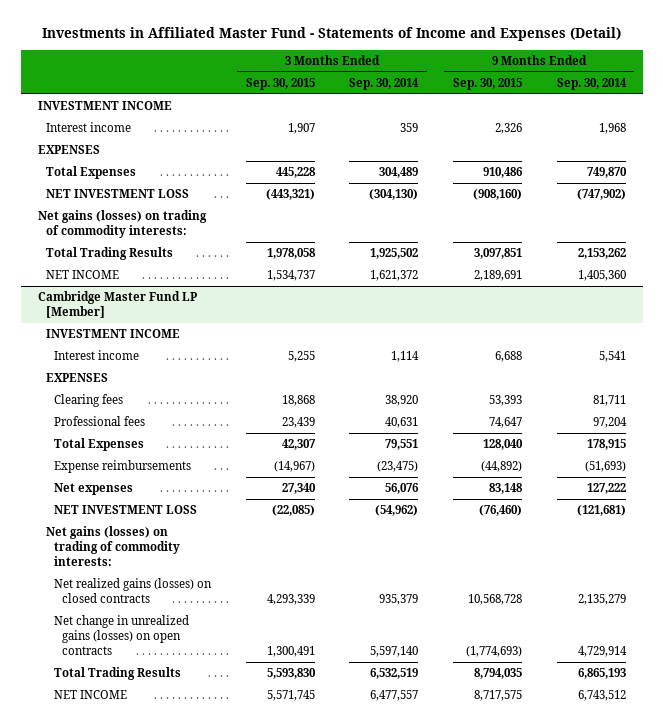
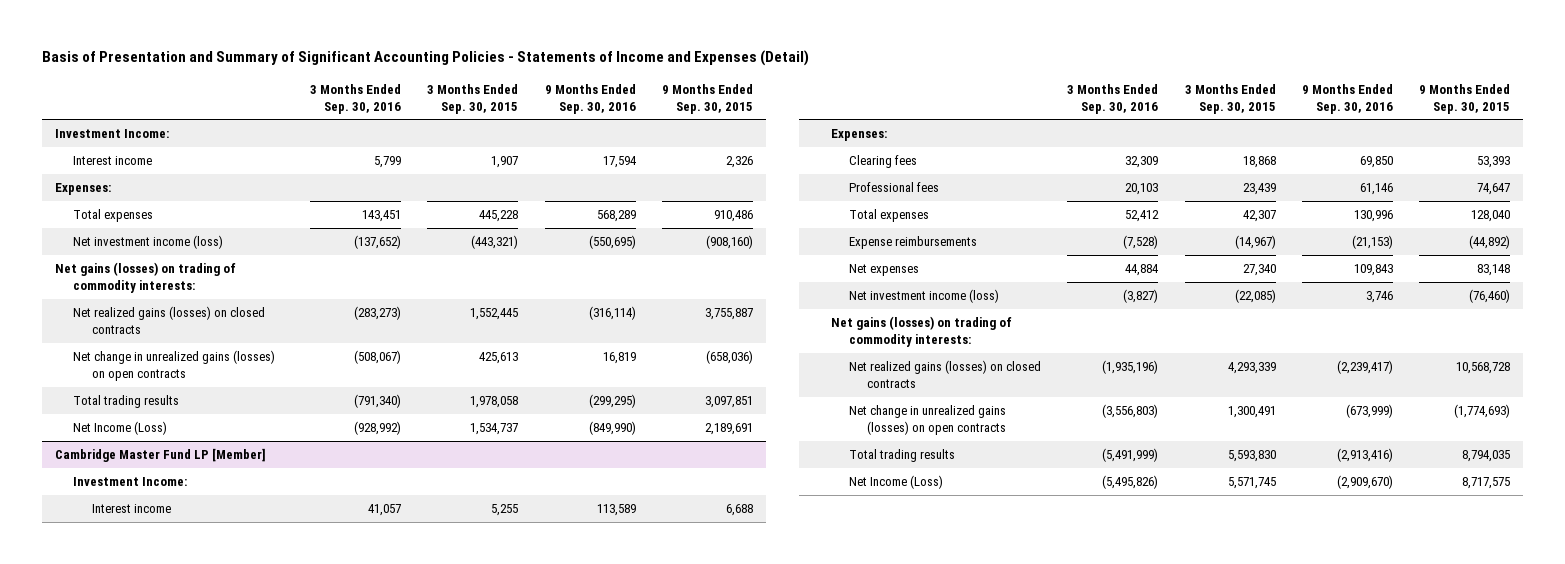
- Investments in Affiliated Master Fund - Statements of Income and Expenses (Detail)
+ Basis of Presentation and Summary of Significant Accounting Policies - Statements of Income and Expenses (Detail)
- | 3 Months Ended Sep. 30, 2015 | 3 Months Ended Sep. 30, 2014 | 9 Months Ended Sep. 30, 2015 | 9 Months Ended Sep. 30, 2014
+ | 3 Months Ended Sep. 30, 2016 | 3 Months Ended Sep. 30, 2015 | 9 Months Ended Sep. 30, 2016 | 9 Months Ended Sep. 30, 2015
- INVESTMENT INCOME
+ Investment Income:
- EXPENSES
- Total Expenses | 445,228 | 304,489 | 910,486 | 749,870
- NET INVESTMENT LOSS | (443,321) | (304,130) | (908,160) | (747,902)
+ Expenses:
+ Total expenses | 143,451 | 445,228 | 568,289 | 910,486
+ Net investment income (loss) | (137,652) | (443,321) | (550,695) | (908,160)
- Total Trading Results | 1,978,058 | 1,925,502 | 3,097,851 | 2,153,262
- NET INCOME | 1,534,737 | 1,621,372 | 2,189,691 | 1,405,360
+ Net realized gains (losses) on closed contracts | (283,273) | 1,552,445 | (316,114) | 3,755,887
+ Net change in unrealized gains (losses) on open contracts | (508,067) | 425,613 | 16,819 | (658,036)
+ Total trading results | (791,340) | 1,978,058 | (299,295) | 3,097,851
+ Net Income (Loss) | (928,992) | 1,534,737 | (849,990) | 2,189,691
@ Cambridge Master Fund LP [Member]
- INVESTMENT INCOME
+ Investment Income:
- EXPENSES
+ Expenses:
- Total Expenses | 42,307 | 79,551 | 128,040 | 178,915
+ Total expenses | 52,412 | 42,307 | 130,996 | 128,040
- NET INVESTMENT LOSS | (22,085) | (54,962) | (76,460) | (121,681)
+ Net investment income (loss) | (3,827) | (22,085) | 3,746 | (76,460)
- Total Trading Results | 5,593,830 | 6,532,519 | 8,794,035 | 6,865,193
- NET INCOME | 5,571,745 | 6,477,557 | 8,717,575 | 6,743,512
+ Total trading results | (5,491,999) | 5,593,830 | (2,913,416) | 8,794,035
+ Net Income (Loss) | (5,495,826) | 5,571,745 | (2,909,670) | 8,717,575

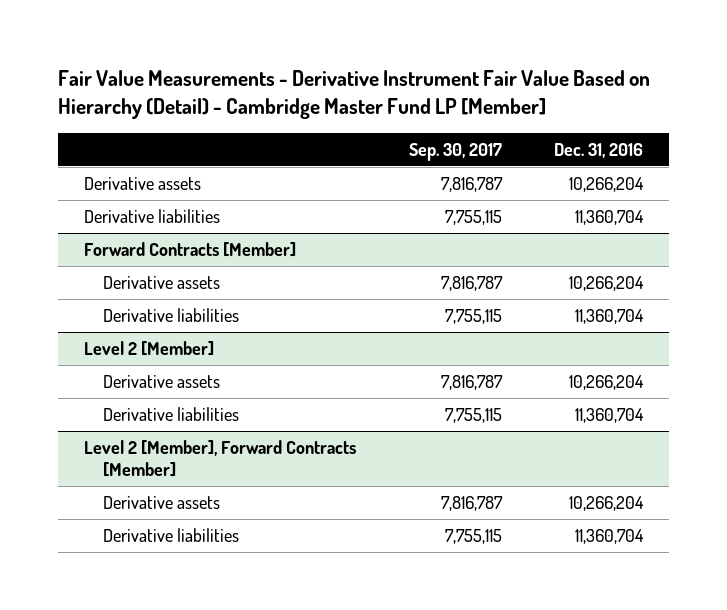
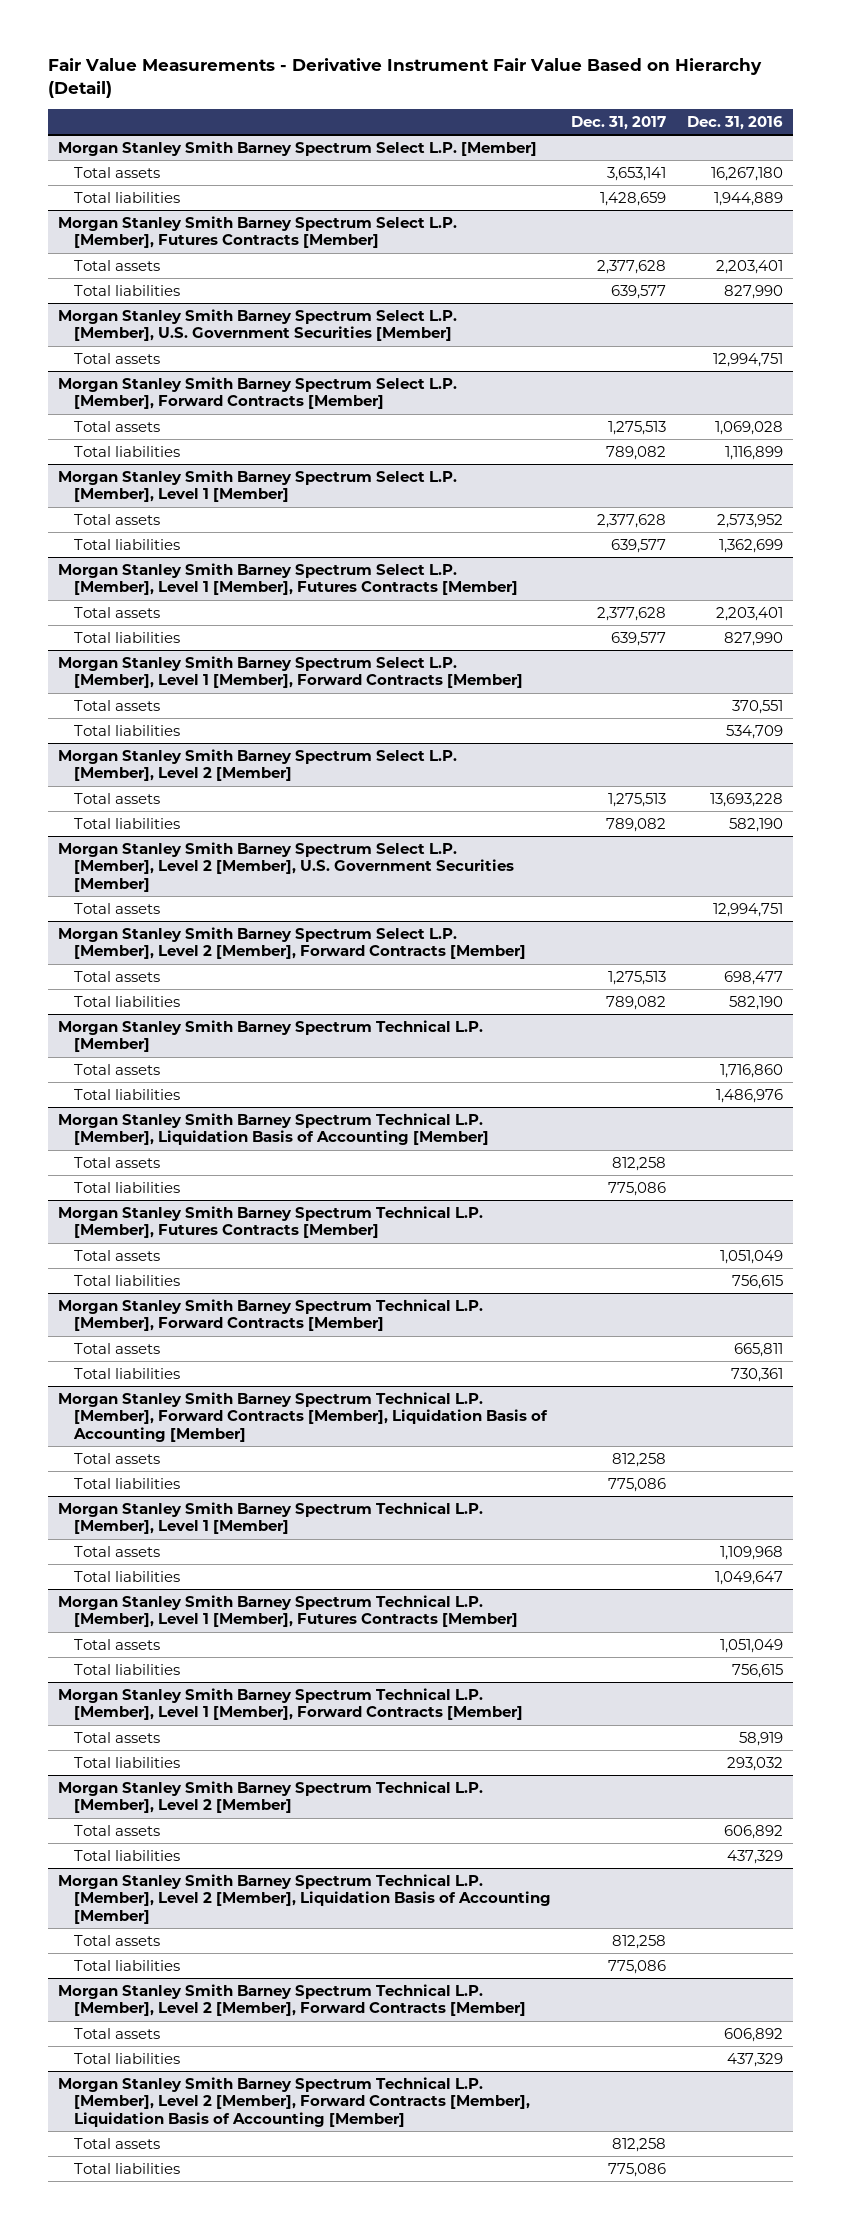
- Fair Value Measurements - Derivative Instrument Fair Value Based on Hierarchy (Detail) - Cambridge Master Fund LP [Member]
+ Fair Value Measurements - Derivative Instrument Fair Value Based on Hierarchy (Detail)
- | Sep. 30, 2017 | Dec. 31, 2016
+ | Dec. 31, 2017 | Dec. 31, 2016
- Derivative assets | 7,816,787 | 10,266,204
- Derivative liabilities | 7,755,115 | 11,360,704
- Forward Contracts [Member]
- Derivative assets | 7,816,787 | 10,266,204
- Derivative liabilities | 7,755,115 | 11,360,704
- Level 2 [Member]
- Derivative assets | 7,816,787 | 10,266,204
- Derivative liabilities | 7,755,115 | 11,360,704
- Level 2 [Member], Forward Contracts [Member]
- Derivative assets | 7,816,787 | 10,266,204
- Derivative liabilities | 7,755,115 | 11,360,704
+ Morgan Stanley Smith Barney Spectrum Select L.P. [Member]
+ Total assets | 3,653,141 | 16,267,180
+ Total liabilities | 1,428,659 | 1,944,889
+ Morgan Stanley Smith Barney Spectrum Select L.P. [Member], Futures Contracts [Member]
+ Total assets | 2,377,628 | 2,203,401
+ Total liabilities | 639,577 | 827,990
+ Morgan Stanley Smith Barney Spectrum Select L.P. [Member], U.S. Government Securities [Member]
+ Total assets | | 12,994,751
+ Morgan Stanley Smith Barney Spectrum Select L.P. [Member], Forward Contracts [Member]
+ Total assets | 1,275,513 | 1,069,028
+ Total liabilities | 789,082 | 1,116,899
+ Morgan Stanley Smith Barney Spectrum Select L.P. [Member], Level 1 [Member]
+ Total assets | 2,377,628 | 2,573,952
+ Total liabilities | 639,577 | 1,362,699
+ Morgan Stanley Smith Barney Spectrum Select L.P. [Member], Level 1 [Member], Futures Contracts [Member]
+ Total assets | 2,377,628 | 2,203,401
+ Total liabilities | 639,577 | 827,990
+ Morgan Stanley Smith Barney Spectrum Select L.P. [Member], Level 1 [Member], Forward Contracts [Member]
+ Total assets | | 370,551
+ Total liabilities | | 534,709
+ Morgan Stanley Smith Barney Spectrum Select L.P. [Member], Level 2 [Member]
+ Total assets | 1,275,513 | 13,693,228
+ Total liabilities | 789,082 | 582,190
+ Morgan Stanley Smith Barney Spectrum Select L.P. [Member], Level 2 [Member], U.S. Government Securities [Member]
+ Total assets | | 12,994,751
+ Morgan Stanley Smith Barney Spectrum Select L.P. [Member], Level 2 [Member], Forward Contracts [Member]
+ Total assets | 1,275,513 | 698,477
+ Total liabilities | 789,082 | 582,190
+ Morgan Stanley Smith Barney Spectrum Technical L.P. [Member]
+ Total assets | | 1,716,860
+ Total liabilities | | 1,486,976
+ Morgan Stanley Smith Barney Spectrum Technical L.P. [Member], Liquidation Basis of Accounting [Member]
+ Total assets | 812,258 |
+ Total liabilities | 775,086 |
+ Morgan Stanley Smith Barney Spectrum Technical L.P. [Member], Futures Contracts [Member]
+ Total assets | | 1,051,049
+ Total liabilities | | 756,615
+ Morgan Stanley Smith Barney Spectrum Technical L.P. [Member], Forward Contracts [Member]
+ Total assets | | 665,811
+ Total liabilities | | 730,361
+ Morgan Stanley Smith Barney Spectrum Technical L.P. [Member], Forward Contracts [Member], Liquidation Basis of Accounting [Member]
+ Total assets | 812,258 |
+ Total liabilities | 775,086 |
+ Morgan Stanley Smith Barney Spectrum Technical L.P. [Member], Level 1 [Member]
+ Total assets | | 1,109,968
+ Total liabilities | | 1,049,647
+ Morgan Stanley Smith Barney Spectrum Technical L.P. [Member], Level 1 [Member], Futures Contracts [Member]
+ Total assets | | 1,051,049
+ Total liabilities | | 756,615
+ Morgan Stanley Smith Barney Spectrum Technical L.P. [Member], Level 1 [Member], Forward Contracts [Member]
+ Total assets | | 58,919
+ Total liabilities | | 293,032
+ Morgan Stanley Smith Barney Spectrum Technical L.P. [Member], Level 2 [Member]
+ Total assets | | 606,892
+ Total liabilities | | 437,329
+ Morgan Stanley Smith Barney Spectrum Technical L.P. [Member], Level 2 [Member], Liquidation Basis of Accounting [Member]
+ Total assets | 812,258 |
+ Total liabilities | 775,086 |
+ Morgan Stanley Smith Barney Spectrum Technical L.P. [Member], Level 2 [Member], Forward Contracts [Member]
+ Total assets | | 606,892
+ Total liabilities | | 437,329
+ Morgan Stanley Smith Barney Spectrum Technical L.P. [Member], Level 2 [Member], Forward Contracts [Member], Liquidation Basis of Accounting [Member]
+ Total assets | 812,258 |
+ Total liabilities | 775,086 |

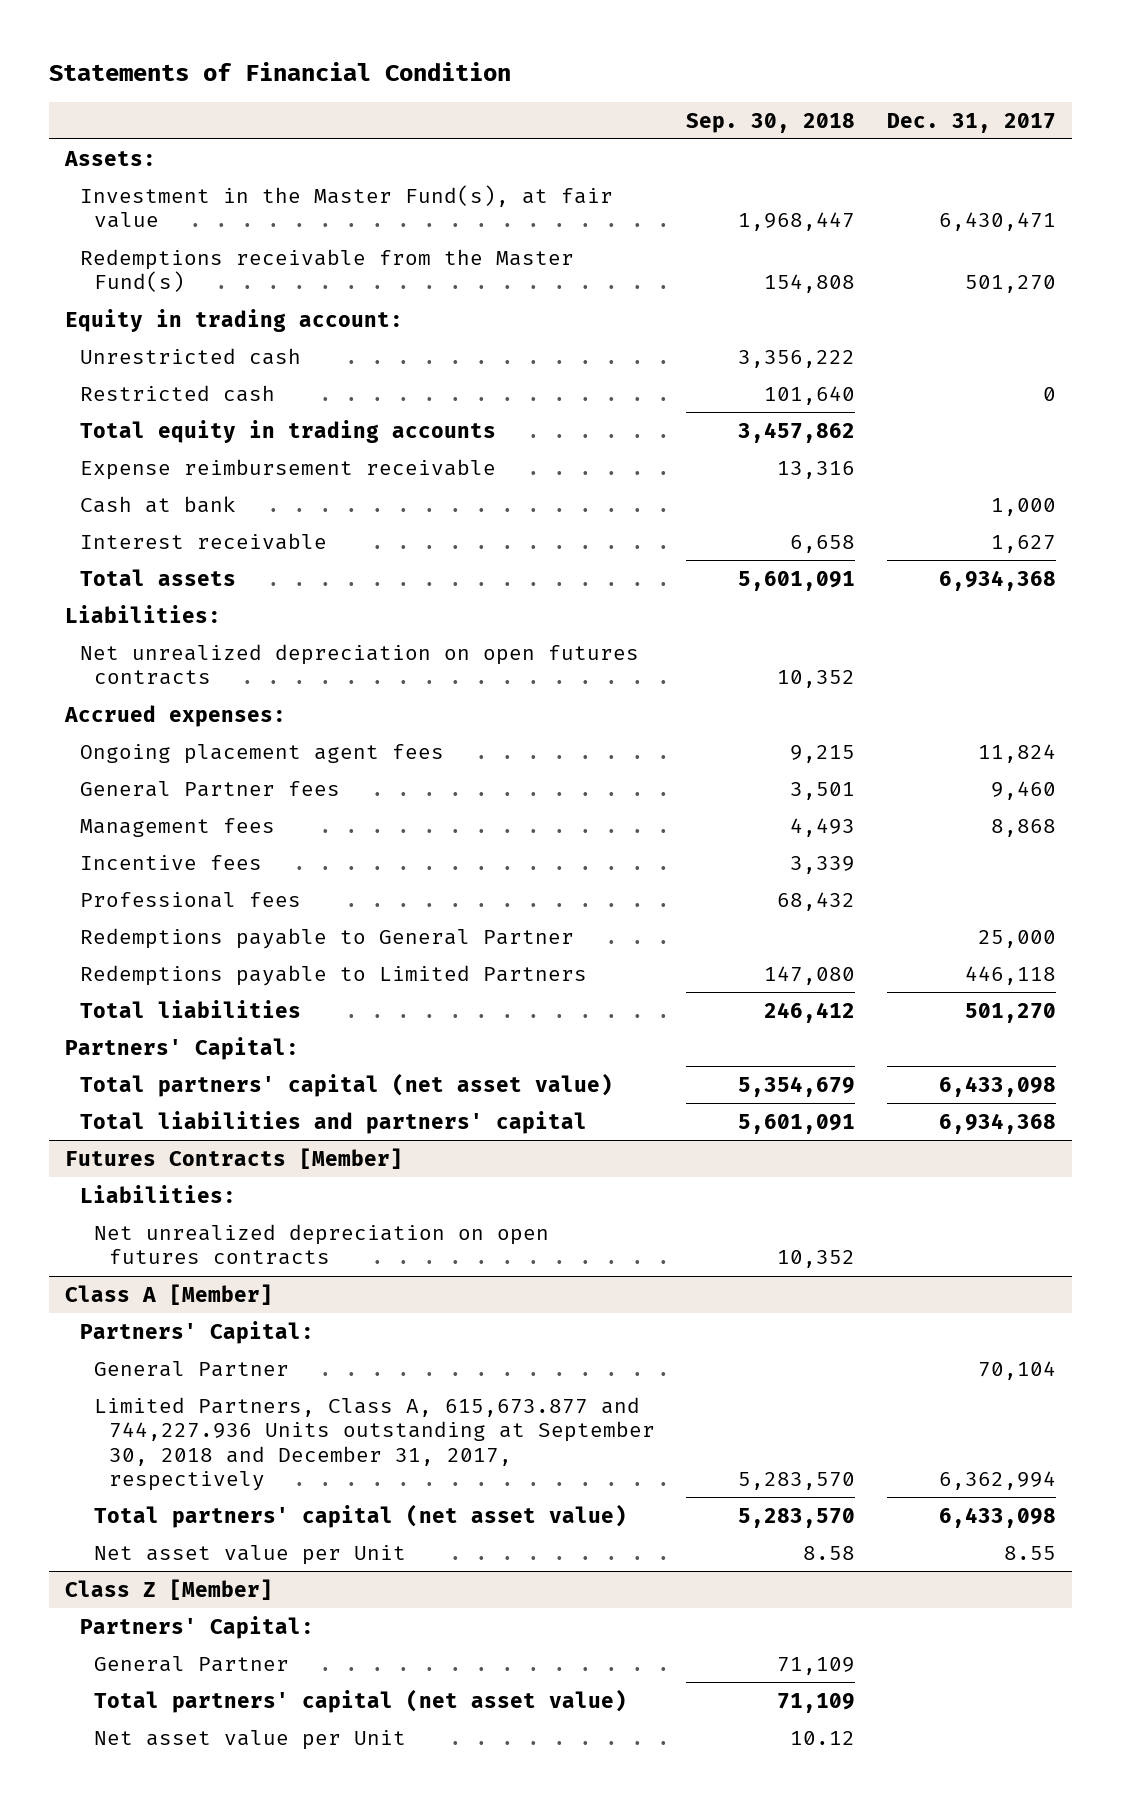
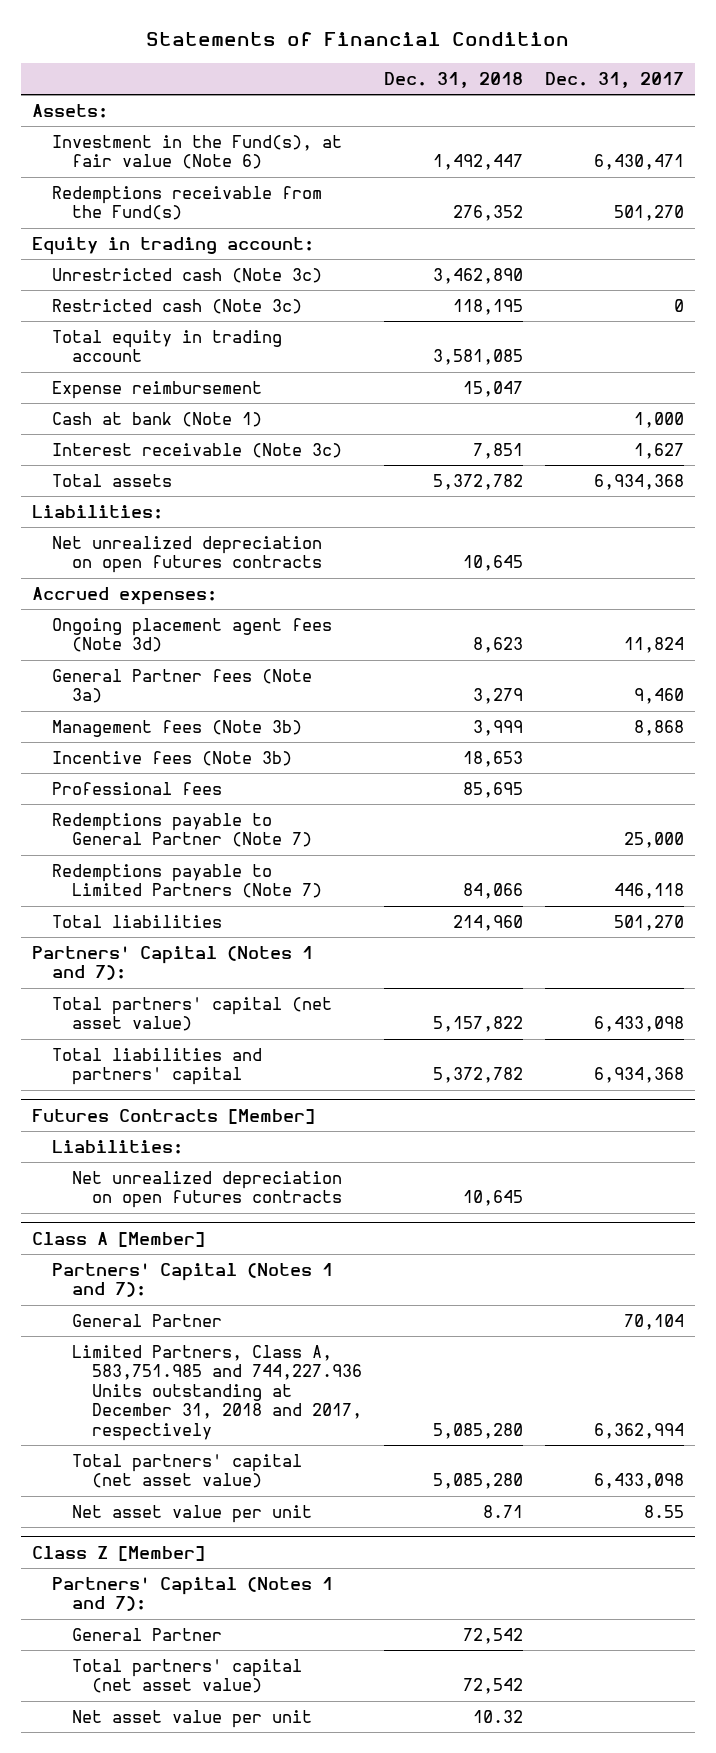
- | Sep. 30, 2018 | Dec. 31, 2017
+ | Dec. 31, 2018 | Dec. 31, 2017
- Investment in the Master Fund(s), at fair value | 1,968,447 | 6,430,471
- Redemptions receivable from the Master Fund(s) | 154,808 | 501,270
+ Investment in the Fund(s), at fair value (Note 6) | 1,492,447 | 6,430,471
+ Redemptions receivable from the Fund(s) | 276,352 | 501,270
- Unrestricted cash | 3,356,222 |
- Restricted cash | 101,640 | 0
- Total equity in trading accounts | 3,457,862 |
- Expense reimbursement receivable | 13,316 |
- Cash at bank | | 1,000
- Interest receivable | 6,658 | 1,627
+ Unrestricted cash (Note 3c) | 3,462,890 |
+ Restricted cash (Note 3c) | 118,195 | 0
+ Total equity in trading account | 3,581,085 |
+ Expense reimbursement | 15,047 |
+ Cash at bank (Note 1) | | 1,000
+ Interest receivable (Note 3c) | 7,851 | 1,627
- Ongoing placement agent fees | 9,215 | 11,824
- General Partner fees | 3,501 | 9,460
- Management fees | 4,493 | 8,868
- Incentive fees | 3,339 |
+ Ongoing placement agent fees (Note 3d) | 8,623 | 11,824
+ General Partner fees (Note 3a) | 3,279 | 9,460
+ Management fees (Note 3b) | 3,999 | 8,868
+ Incentive fees (Note 3b) | 18,653 |
- Redemptions payable to General Partner | | 25,000
- Redemptions payable to Limited Partners | 147,080 | 446,118
+ Redemptions payable to General Partner (Note 7) | | 25,000
+ Redemptions payable to Limited Partners (Note 7) | 84,066 | 446,118
- Partners' Capital:
+ Partners' Capital (Notes 1 and 7):
@ Class A [Member]
- Partners' Capital:
+ Partners' Capital (Notes 1 and 7):
- Limited Partners, Class A, 615,673.877 and 744,227.936 Units outstanding at September 30, 2018 and December 31, 2017, respectively | 5,283,570 | 6,362,994
+ Limited Partners, Class A, 583,751.985 and 744,227.936 Units outstanding at December 31, 2018 and 2017, respectively | 5,085,280 | 6,362,994
- Net asset value per Unit | 8.58 | 8.55
+ Net asset value per unit | 8.71 | 8.55
@ Class Z [Member]
- Partners' Capital:
+ Partners' Capital (Notes 1 and 7):
- Net asset value per Unit | 10.12 |
+ Net asset value per unit | 10.32 |

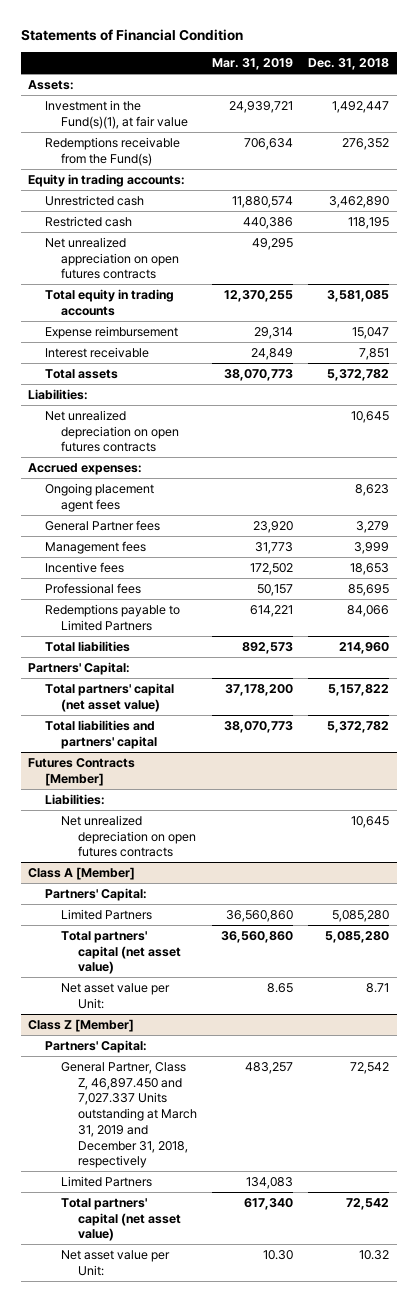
- | Dec. 31, 2018 | Dec. 31, 2017
+ | Mar. 31, 2019 | Dec. 31, 2018
- Investment in the Fund(s), at fair value (Note 6) | 1,492,447 | 6,430,471
+ Investment in the Fund(s)(1), at fair value | 24,939,721 | 1,492,447
- Equity in trading account:
- Unrestricted cash (Note 3c) | 3,462,890 |
- Restricted cash (Note 3c) | 118,195 | 0
- Total equity in trading account | 3,581,085 |
+ Equity in trading accounts:
+ Unrestricted cash | 11,880,574 | 3,462,890
+ Restricted cash | 440,386 | 118,195
+ Net unrealized appreciation on open futures contracts | 49,295 |
+ Total equity in trading accounts | 12,370,255 | 3,581,085
- Cash at bank (Note 1) | | 1,000
- Interest receivable (Note 3c) | 7,851 | 1,627
+ Interest receivable | 24,849 | 7,851
- Ongoing placement agent fees (Note 3d) | 8,623 | 11,824
- General Partner fees (Note 3a) | 3,279 | 9,460
- Management fees (Note 3b) | 3,999 | 8,868
- Incentive fees (Note 3b) | 18,653 |
+ Ongoing placement agent fees | | 8,623
+ General Partner fees | 23,920 | 3,279
+ Management fees | 31,773 | 3,999
+ Incentive fees | 172,502 | 18,653
- Redemptions payable to General Partner (Note 7) | | 25,000
- Redemptions payable to Limited Partners (Note 7) | 84,066 | 446,118
+ Redemptions payable to Limited Partners | 614,221 | 84,066
- Partners' Capital (Notes 1 and 7):
+ Partners' Capital:
@ Class A [Member]
- Partners' Capital (Notes 1 and 7):
- General Partner | | 70,104
- Limited Partners, Class A, 583,751.985 and 744,227.936 Units outstanding at December 31, 2018 and 2017, respectively | 5,085,280 | 6,362,994
+ Partners' Capital:
+ Limited Partners | 36,560,860 | 5,085,280
- Net asset value per unit | 8.71 | 8.55
+ Net asset value per Unit: | 8.65 | 8.71
@ Class Z [Member]
- Partners' Capital (Notes 1 and 7):
- General Partner | 72,542 |
+ Partners' Capital:
+ General Partner, Class Z, 46,897.450 and 7,027.337 Units outstanding at March 31, 2019 and December 31, 2018, respectively | 483,257 | 72,542
+ Limited Partners | 134,083 |
- Net asset value per unit | 10.32 |
+ Net asset value per Unit: | 10.30 | 10.32

